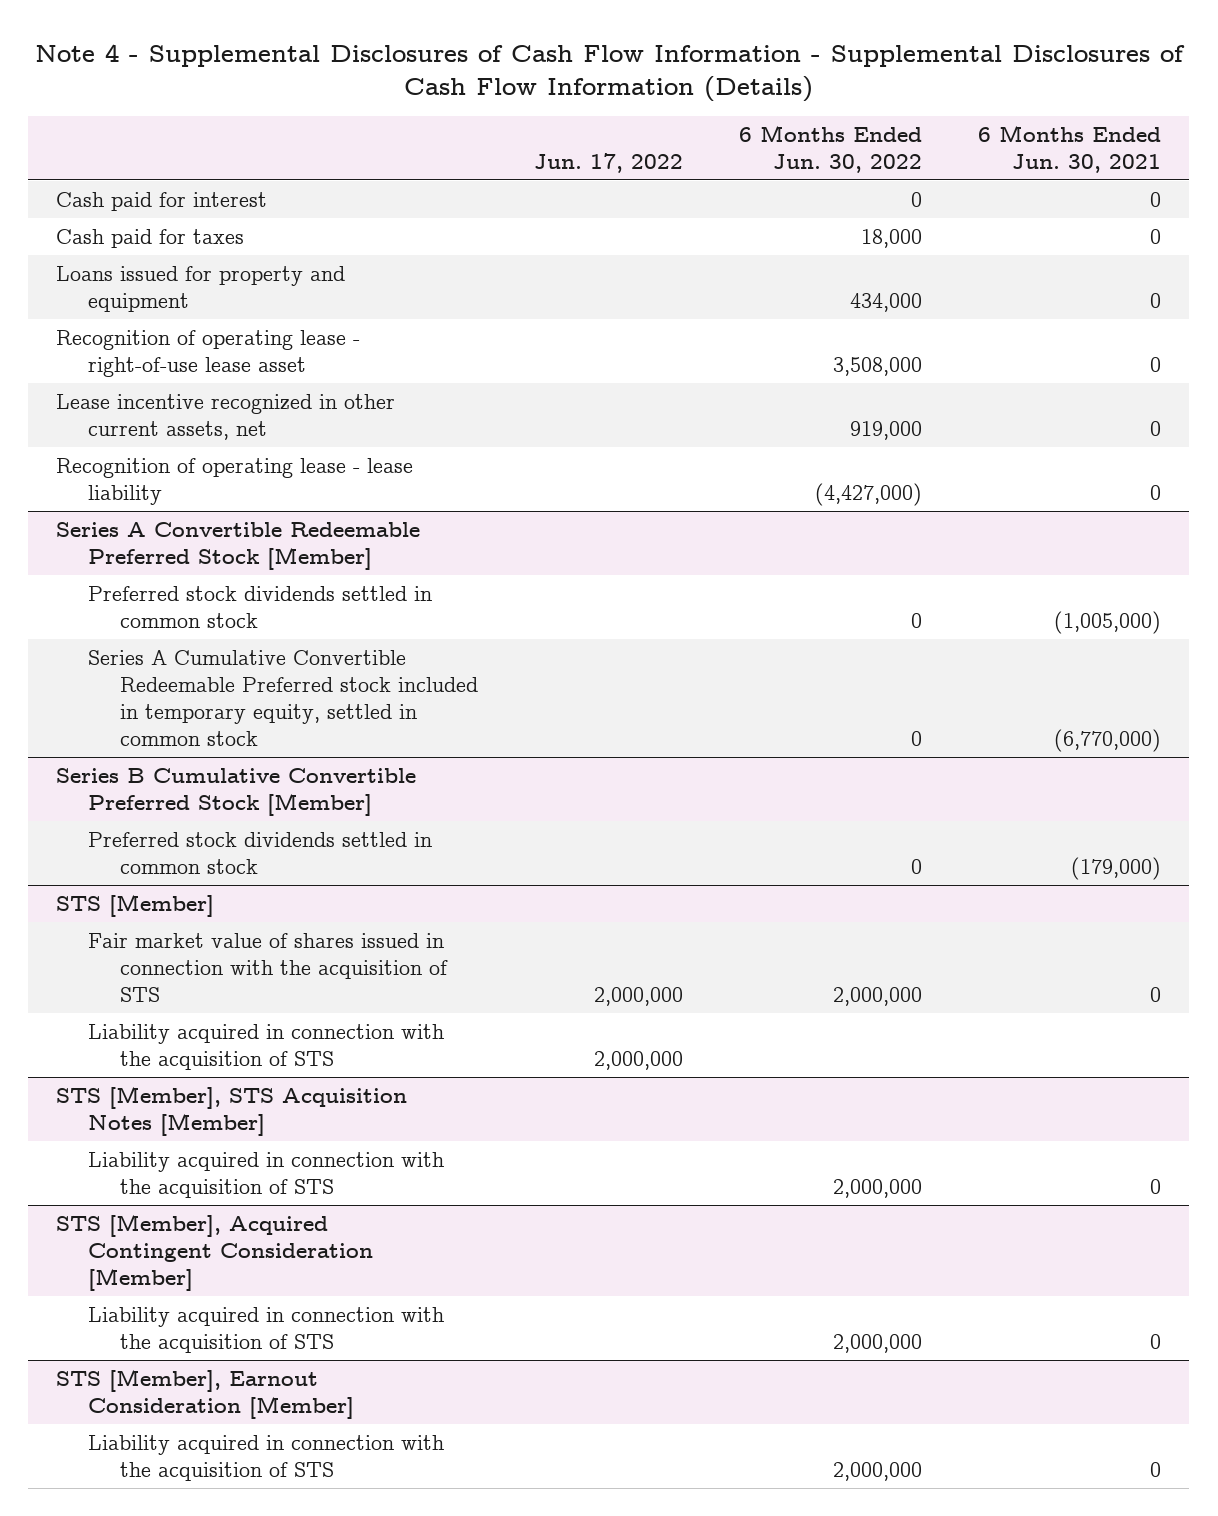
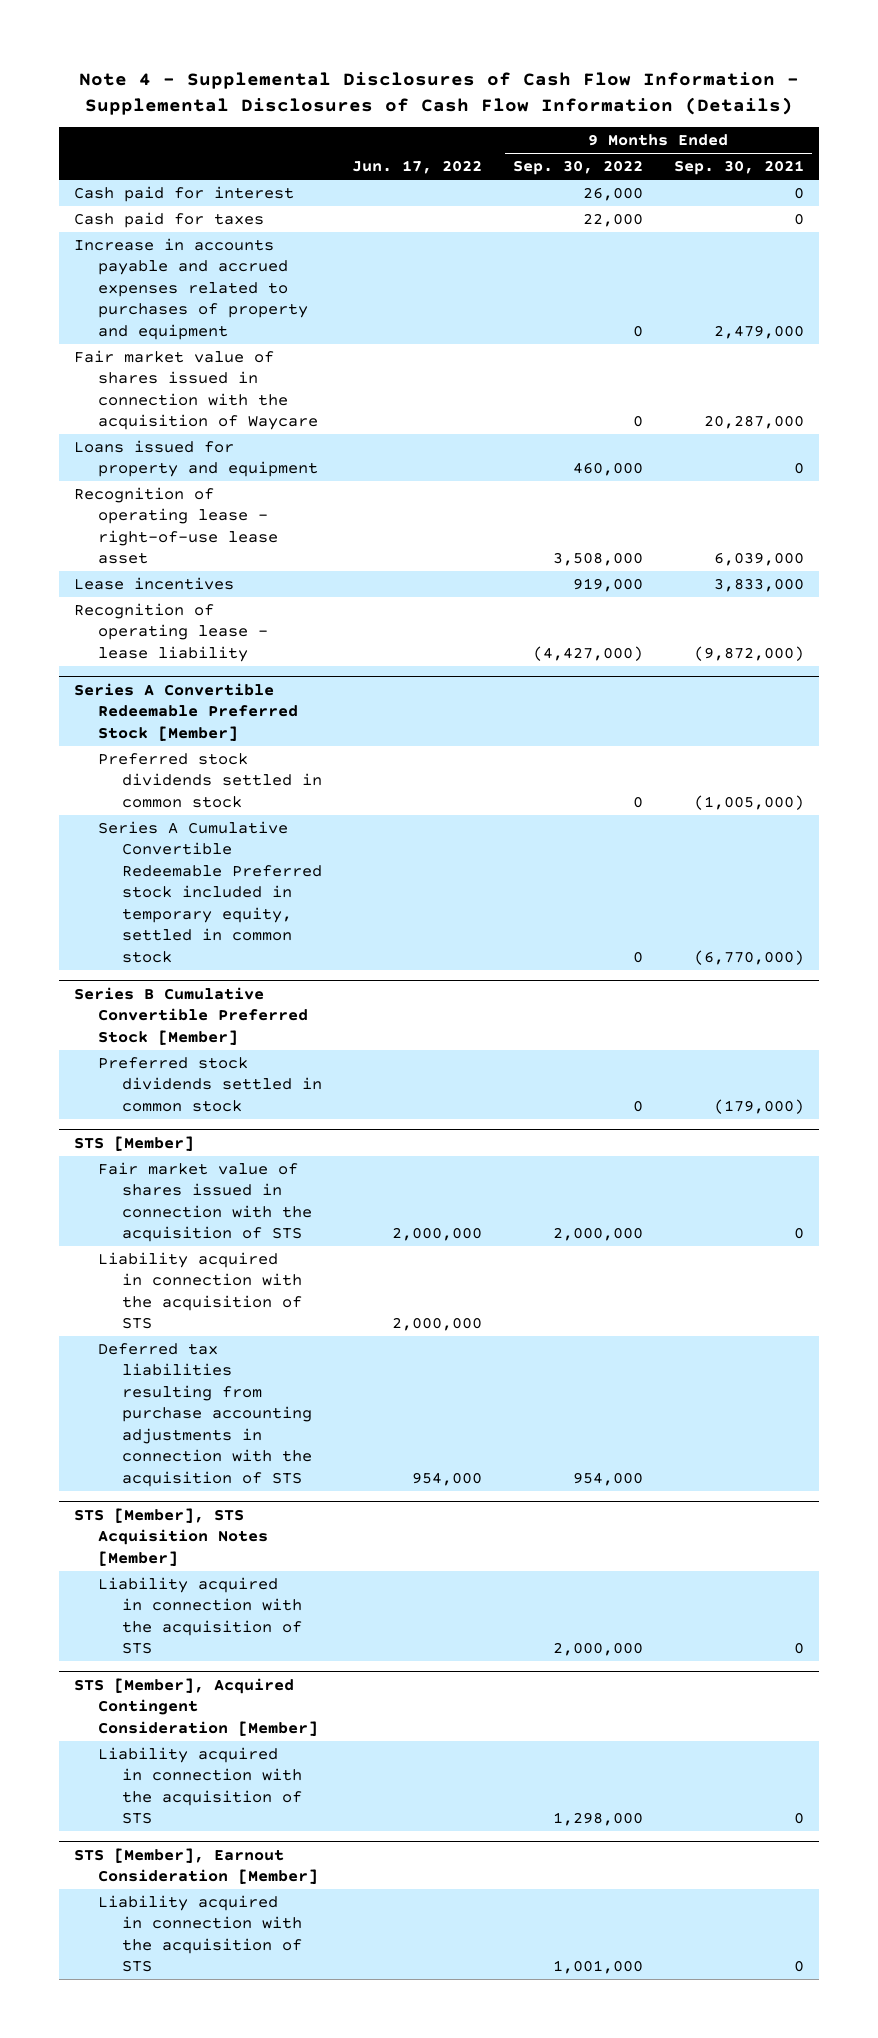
- | Jun. 17, 2022 | 6 Months Ended Jun. 30, 2022 | 6 Months Ended Jun. 30, 2021
+ | Jun. 17, 2022 | 9 Months Ended Sep. 30, 2022 | 9 Months Ended Sep. 30, 2021
+ Increase in accounts payable and accrued expenses related to purchases of property and equipment | | 0 | 2,479,000
+ Fair market value of shares issued in connection with the acquisition of Waycare | | 0 | 20,287,000
- Lease incentive recognized in other current assets, net | | 919,000 | 0
+ Lease incentives | | 919,000 | 3,833,000
@ STS [Member]
+ Deferred tax liabilities resulting from purchase accounting adjustments in connection with the acquisition of STS | 954,000 | 954,000 |

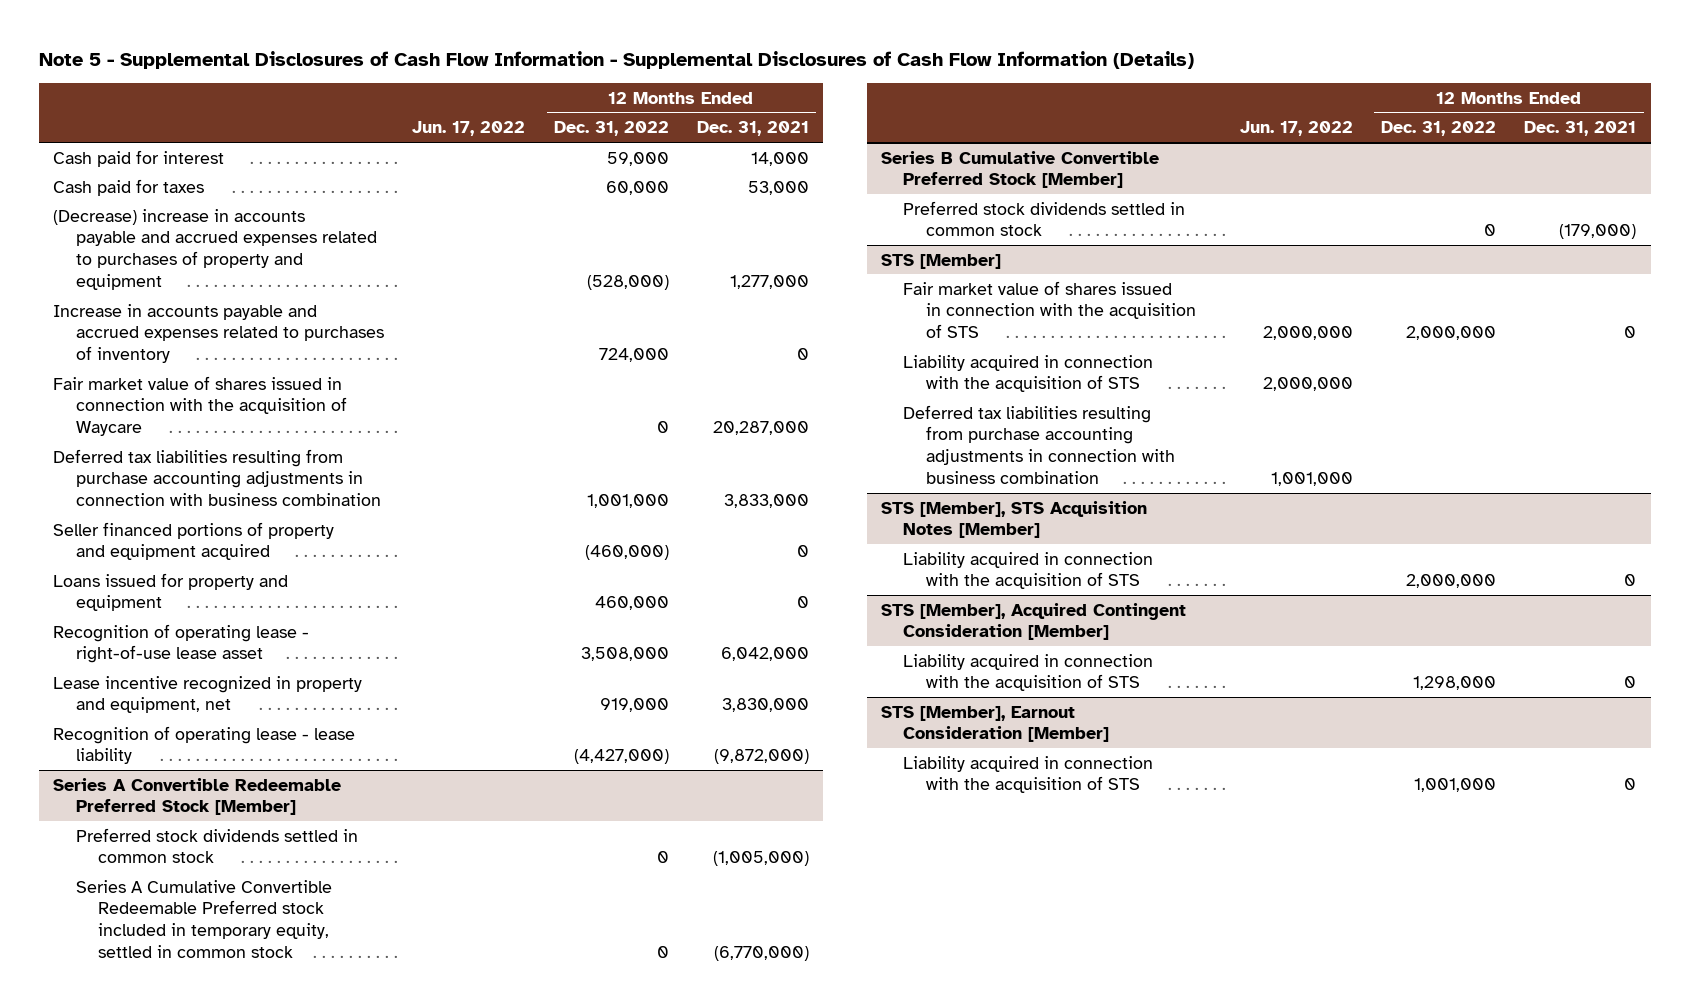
- Note 4 - Supplemental Disclosures of Cash Flow Information - Supplemental Disclosures of Cash Flow Information (Details)
+ Note 5 - Supplemental Disclosures of Cash Flow Information - Supplemental Disclosures of Cash Flow Information (Details)
- | Jun. 17, 2022 | 9 Months Ended Sep. 30, 2022 | 9 Months Ended Sep. 30, 2021
+ | Jun. 17, 2022 | 12 Months Ended Dec. 31, 2022 | 12 Months Ended Dec. 31, 2021
- Increase in accounts payable and accrued expenses related to purchases of property and equipment | | 0 | 2,479,000
+ (Decrease) increase in accounts payable and accrued expenses related to purchases of property and equipment | | (528,000) | 1,277,000
+ Increase in accounts payable and accrued expenses related to purchases of inventory | | 724,000 | 0
+ Deferred tax liabilities resulting from purchase accounting adjustments in connection with business combination | | 1,001,000 | 3,833,000
+ Seller financed portions of property and equipment acquired | | (460,000) | 0
- Lease incentives | | 919,000 | 3,833,000
+ Lease incentive recognized in property and equipment, net | | 919,000 | 3,830,000
@ STS [Member]
- Deferred tax liabilities resulting from purchase accounting adjustments in connection with the acquisition of STS | 954,000 | 954,000 |
+ Deferred tax liabilities resulting from purchase accounting adjustments in connection with business combination | 1,001,000 | |

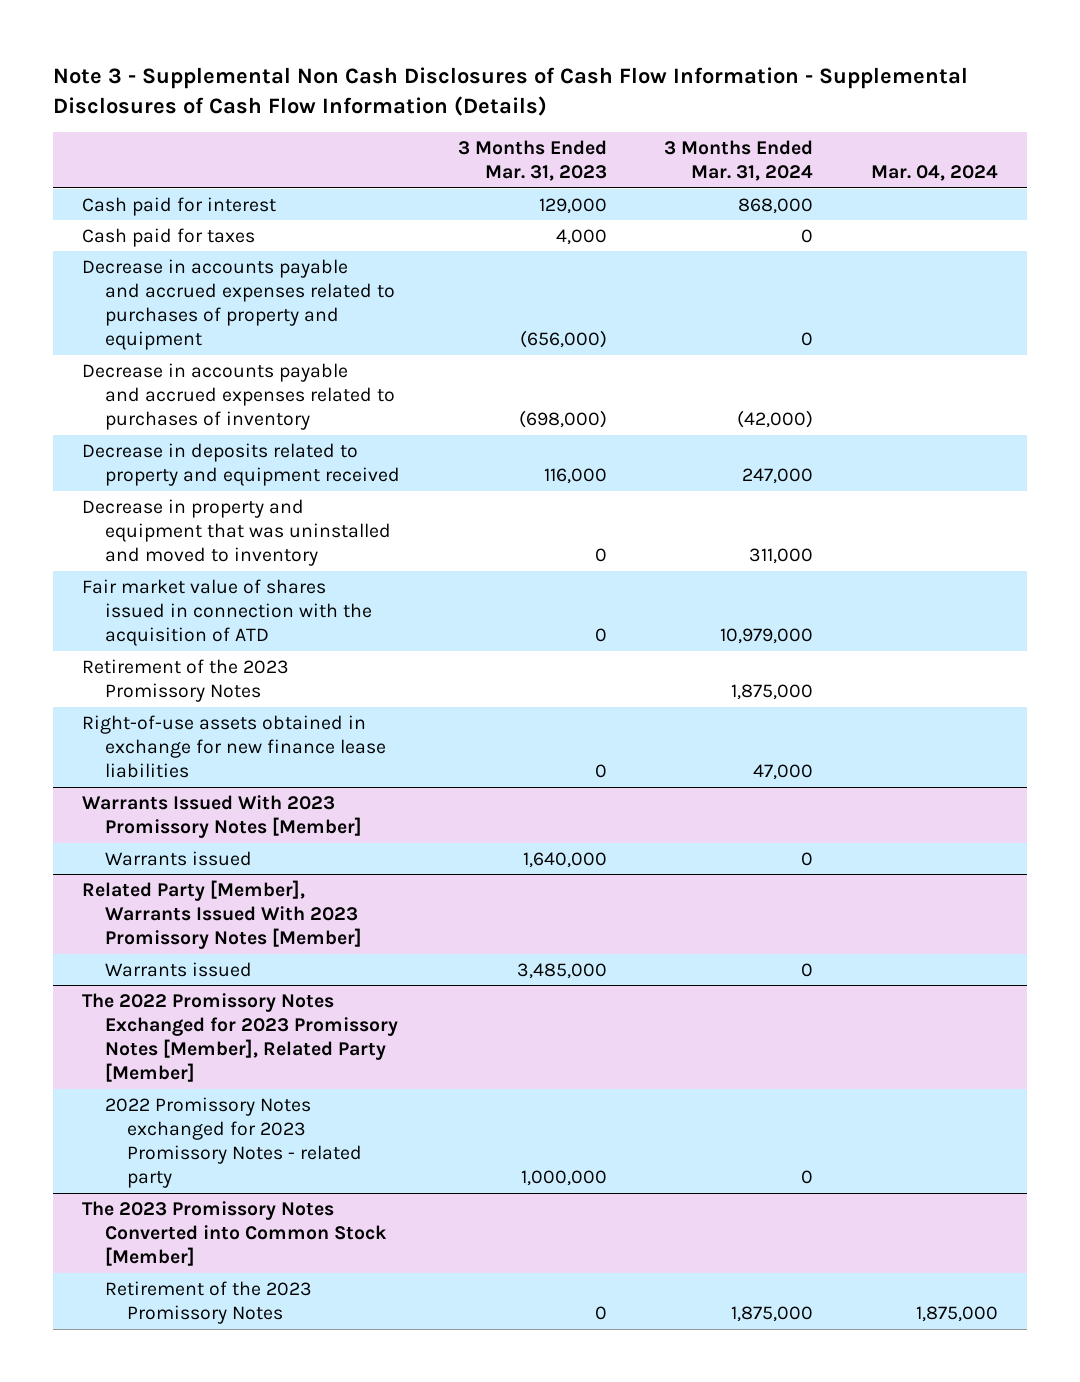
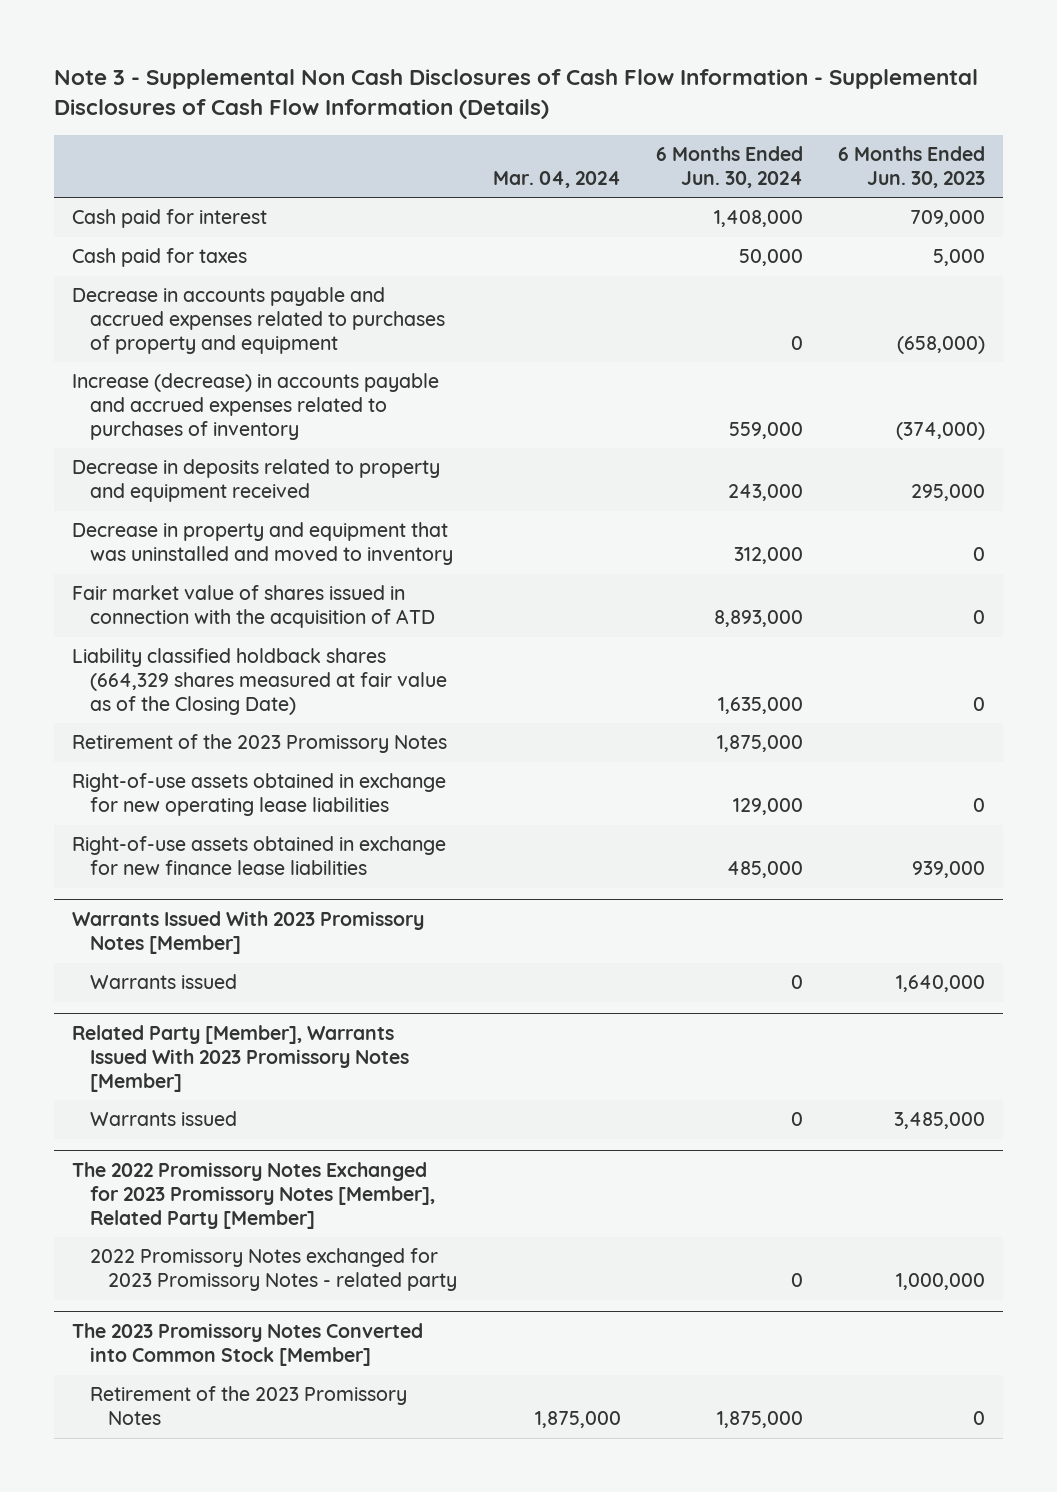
- | 3 Months Ended Mar. 31, 2023 | 3 Months Ended Mar. 31, 2024 | Mar. 04, 2024
+ | Mar. 04, 2024 | 6 Months Ended Jun. 30, 2024 | 6 Months Ended Jun. 30, 2023
- Decrease in accounts payable and accrued expenses related to purchases of inventory | (698,000) | (42,000) |
+ Increase (decrease) in accounts payable and accrued expenses related to purchases of inventory | | 559,000 | (374,000)
+ Liability classified holdback shares (664,329 shares measured at fair value as of the Closing Date) | | 1,635,000 | 0
+ Right-of-use assets obtained in exchange for new operating lease liabilities | | 129,000 | 0

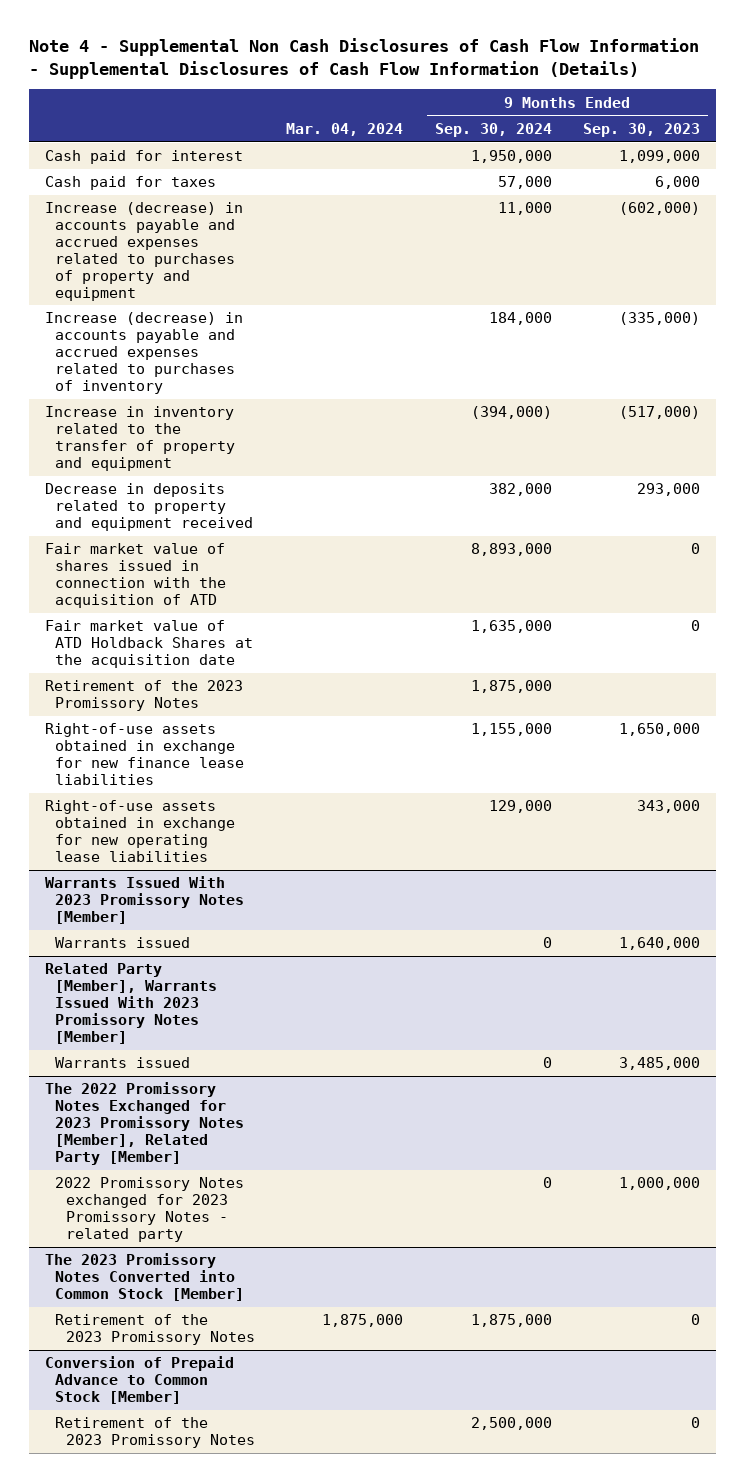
- Note 3 - Supplemental Non Cash Disclosures of Cash Flow Information - Supplemental Disclosures of Cash Flow Information (Details)
+ Note 4 - Supplemental Non Cash Disclosures of Cash Flow Information - Supplemental Disclosures of Cash Flow Information (Details)
- | Mar. 04, 2024 | 6 Months Ended Jun. 30, 2024 | 6 Months Ended Jun. 30, 2023
+ | Mar. 04, 2024 | 9 Months Ended Sep. 30, 2024 | 9 Months Ended Sep. 30, 2023
- Decrease in accounts payable and accrued expenses related to purchases of property and equipment | | 0 | (658,000)
+ Increase (decrease) in accounts payable and accrued expenses related to purchases of property and equipment | | 11,000 | (602,000)
+ Increase in inventory related to the transfer of property and equipment | | (394,000) | (517,000)
- Decrease in property and equipment that was uninstalled and moved to inventory | | 312,000 | 0
- Liability classified holdback shares (664,329 shares measured at fair value as of the Closing Date) | | 1,635,000 | 0
+ Fair market value of ATD Holdback Shares at the acquisition date | | 1,635,000 | 0
moved down: Right-of-use assets obtained in exchange for new operating lease liabilities | | 129,000 | 343,000
+ Conversion of Prepaid Advance to Common Stock [Member]
+ Retirement of the 2023 Promissory Notes | | 2,500,000 | 0

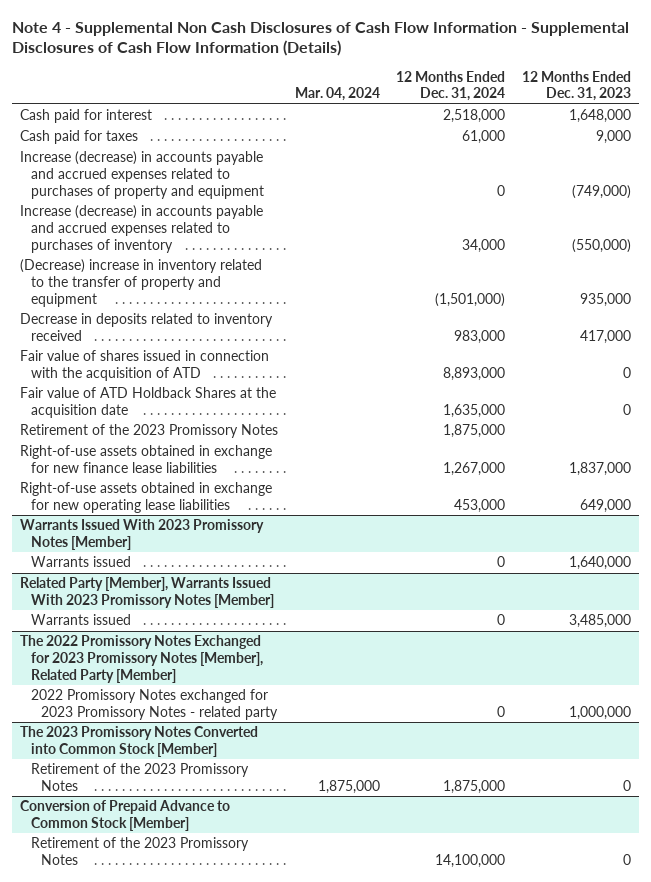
- | Mar. 04, 2024 | 9 Months Ended Sep. 30, 2024 | 9 Months Ended Sep. 30, 2023
+ | Mar. 04, 2024 | 12 Months Ended Dec. 31, 2024 | 12 Months Ended Dec. 31, 2023
- Increase in inventory related to the transfer of property and equipment | | (394,000) | (517,000)
- Decrease in deposits related to property and equipment received | | 382,000 | 293,000
- Fair market value of shares issued in connection with the acquisition of ATD | | 8,893,000 | 0
- Fair market value of ATD Holdback Shares at the acquisition date | | 1,635,000 | 0
+ (Decrease) increase in inventory related to the transfer of property and equipment | | (1,501,000) | 935,000
+ Decrease in deposits related to inventory received | | 983,000 | 417,000
+ Fair value of shares issued in connection with the acquisition of ATD | | 8,893,000 | 0
+ Fair value of ATD Holdback Shares at the acquisition date | | 1,635,000 | 0

